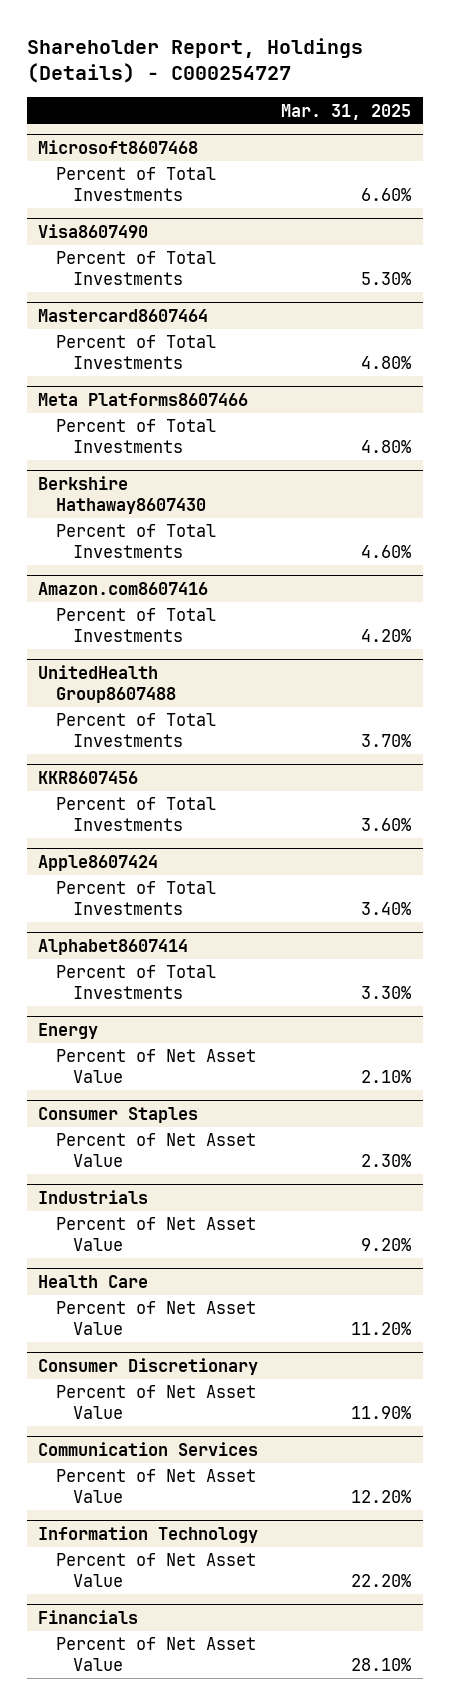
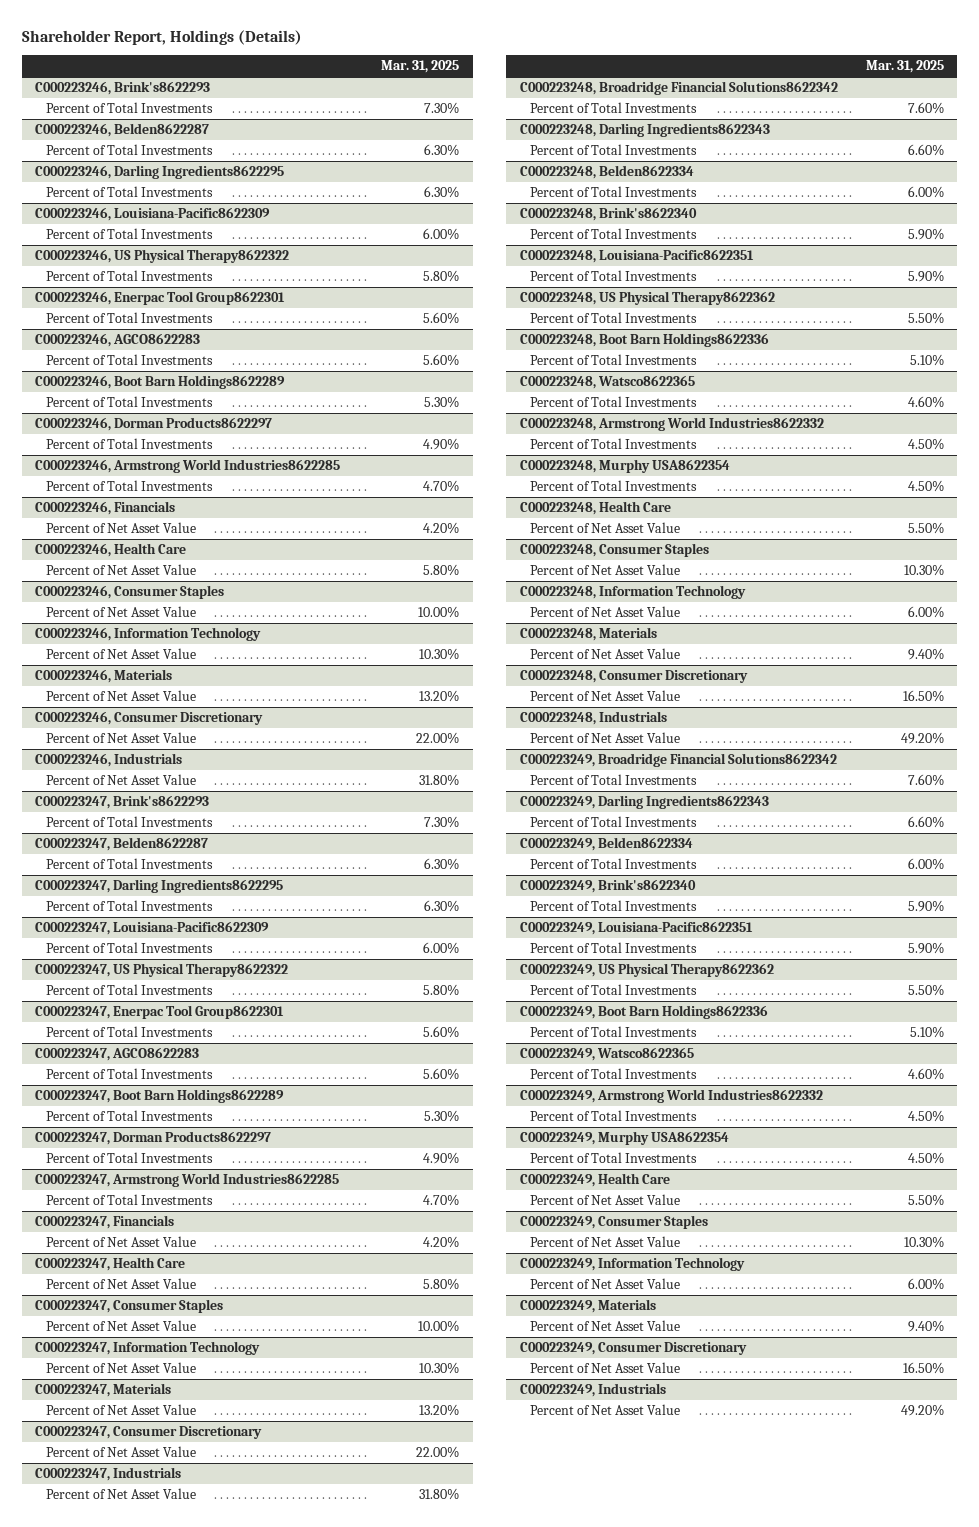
- Shareholder Report, Holdings (Details) - C000254727
+ Shareholder Report, Holdings (Details)
- Microsoft8607468
- Percent of Total Investments | 6.60%
- Visa8607490
+ C000223246, Brink's8622293
+ Percent of Total Investments | 7.30%
+ C000223246, Belden8622287
+ Percent of Total Investments | 6.30%
+ C000223246, Darling Ingredients8622295
+ Percent of Total Investments | 6.30%
+ C000223246, Louisiana-Pacific8622309
+ Percent of Total Investments | 6.00%
+ C000223246, US Physical Therapy8622322
+ Percent of Total Investments | 5.80%
+ C000223246, Enerpac Tool Group8622301
+ Percent of Total Investments | 5.60%
+ C000223246, AGCO8622283
+ Percent of Total Investments | 5.60%
+ C000223246, Boot Barn Holdings8622289
- Mastercard8607464
- Percent of Total Investments | 4.80%
- Meta Platforms8607466
- Percent of Total Investments | 4.80%
- Berkshire Hathaway8607430
+ C000223246, Dorman Products8622297
+ Percent of Total Investments | 4.90%
+ C000223246, Armstrong World Industries8622285
+ Percent of Total Investments | 4.70%
+ C000223246, Financials
+ Percent of Net Asset Value | 4.20%
+ C000223246, Health Care
+ Percent of Net Asset Value | 5.80%
+ C000223246, Consumer Staples
+ Percent of Net Asset Value | 10.00%
+ C000223246, Information Technology
+ Percent of Net Asset Value | 10.30%
+ C000223246, Materials
+ Percent of Net Asset Value | 13.20%
+ C000223246, Consumer Discretionary
+ Percent of Net Asset Value | 22.00%
+ C000223246, Industrials
+ Percent of Net Asset Value | 31.80%
+ C000223247, Brink's8622293
+ Percent of Total Investments | 7.30%
+ C000223247, Belden8622287
+ Percent of Total Investments | 6.30%
+ C000223247, Darling Ingredients8622295
+ Percent of Total Investments | 6.30%
+ C000223247, Louisiana-Pacific8622309
+ Percent of Total Investments | 6.00%
+ C000223247, US Physical Therapy8622322
+ Percent of Total Investments | 5.80%
+ C000223247, Enerpac Tool Group8622301
+ Percent of Total Investments | 5.60%
+ C000223247, AGCO8622283
+ Percent of Total Investments | 5.60%
+ C000223247, Boot Barn Holdings8622289
+ Percent of Total Investments | 5.30%
+ C000223247, Dorman Products8622297
+ Percent of Total Investments | 4.90%
+ C000223247, Armstrong World Industries8622285
+ Percent of Total Investments | 4.70%
+ C000223247, Financials
+ Percent of Net Asset Value | 4.20%
+ C000223247, Health Care
+ Percent of Net Asset Value | 5.80%
+ C000223247, Consumer Staples
+ Percent of Net Asset Value | 10.00%
+ C000223247, Information Technology
+ Percent of Net Asset Value | 10.30%
+ C000223247, Materials
+ Percent of Net Asset Value | 13.20%
+ C000223247, Consumer Discretionary
+ Percent of Net Asset Value | 22.00%
+ C000223247, Industrials
+ Percent of Net Asset Value | 31.80%
+ C000223248, Broadridge Financial Solutions8622342
+ Percent of Total Investments | 7.60%
+ C000223248, Darling Ingredients8622343
+ Percent of Total Investments | 6.60%
+ C000223248, Belden8622334
+ Percent of Total Investments | 6.00%
+ C000223248, Brink's8622340
+ Percent of Total Investments | 5.90%
+ C000223248, Louisiana-Pacific8622351
+ Percent of Total Investments | 5.90%
+ C000223248, US Physical Therapy8622362
+ Percent of Total Investments | 5.50%
+ C000223248, Boot Barn Holdings8622336
+ Percent of Total Investments | 5.10%
+ C000223248, Watsco8622365
- Amazon.com8607416
- Percent of Total Investments | 4.20%
- UnitedHealth Group8607488
- Percent of Total Investments | 3.70%
- KKR8607456
- Percent of Total Investments | 3.60%
- Apple8607424
- Percent of Total Investments | 3.40%
- Alphabet8607414
- Percent of Total Investments | 3.30%
- Energy
- Percent of Net Asset Value | 2.10%
- Consumer Staples
- Percent of Net Asset Value | 2.30%
- Industrials
- Percent of Net Asset Value | 9.20%
- Health Care
- Percent of Net Asset Value | 11.20%
- Consumer Discretionary
- Percent of Net Asset Value | 11.90%
- Communication Services
- Percent of Net Asset Value | 12.20%
- Information Technology
- Percent of Net Asset Value | 22.20%
- Financials
- Percent of Net Asset Value | 28.10%
+ C000223248, Armstrong World Industries8622332
+ Percent of Total Investments | 4.50%
+ C000223248, Murphy USA8622354
+ Percent of Total Investments | 4.50%
+ C000223248, Health Care
+ Percent of Net Asset Value | 5.50%
+ C000223248, Consumer Staples
+ Percent of Net Asset Value | 10.30%
+ C000223248, Information Technology
+ Percent of Net Asset Value | 6.00%
+ C000223248, Materials
+ Percent of Net Asset Value | 9.40%
+ C000223248, Consumer Discretionary
+ Percent of Net Asset Value | 16.50%
+ C000223248, Industrials
+ Percent of Net Asset Value | 49.20%
+ C000223249, Broadridge Financial Solutions8622342
+ Percent of Total Investments | 7.60%
+ C000223249, Darling Ingredients8622343
+ Percent of Total Investments | 6.60%
+ C000223249, Belden8622334
+ Percent of Total Investments | 6.00%
+ C000223249, Brink's8622340
+ Percent of Total Investments | 5.90%
+ C000223249, Louisiana-Pacific8622351
+ Percent of Total Investments | 5.90%
+ C000223249, US Physical Therapy8622362
+ Percent of Total Investments | 5.50%
+ C000223249, Boot Barn Holdings8622336
+ Percent of Total Investments | 5.10%
+ C000223249, Watsco8622365
+ Percent of Total Investments | 4.60%
+ C000223249, Armstrong World Industries8622332
+ Percent of Total Investments | 4.50%
+ C000223249, Murphy USA8622354
+ Percent of Total Investments | 4.50%
+ C000223249, Health Care
+ Percent of Net Asset Value | 5.50%
+ C000223249, Consumer Staples
+ Percent of Net Asset Value | 10.30%
+ C000223249, Information Technology
+ Percent of Net Asset Value | 6.00%
+ C000223249, Materials
+ Percent of Net Asset Value | 9.40%
+ C000223249, Consumer Discretionary
+ Percent of Net Asset Value | 16.50%
+ C000223249, Industrials
+ Percent of Net Asset Value | 49.20%

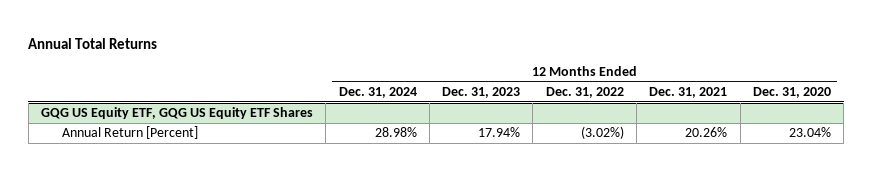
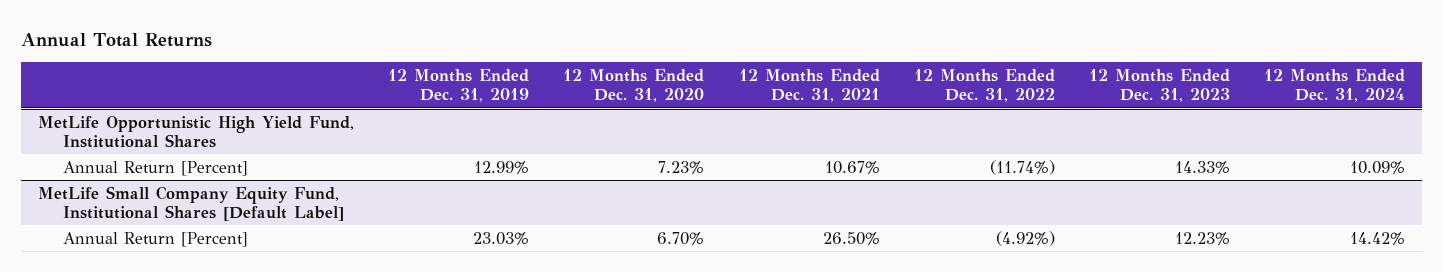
- | 12 Months Ended Dec. 31, 2024 | 12 Months Ended Dec. 31, 2023 | 12 Months Ended Dec. 31, 2022 | 12 Months Ended Dec. 31, 2021 | 12 Months Ended Dec. 31, 2020
+ | 12 Months Ended Dec. 31, 2019 | 12 Months Ended Dec. 31, 2020 | 12 Months Ended Dec. 31, 2021 | 12 Months Ended Dec. 31, 2022 | 12 Months Ended Dec. 31, 2023 | 12 Months Ended Dec. 31, 2024
- GQG US Equity ETF, GQG US Equity ETF Shares
- Annual Return [Percent] | 28.98% | 17.94% | (3.02%) | 20.26% | 23.04%
+ MetLife Opportunistic High Yield Fund, Institutional Shares
+ Annual Return [Percent] | 12.99% | 7.23% | 10.67% | (11.74%) | 14.33% | 10.09%
+ MetLife Small Company Equity Fund, Institutional Shares [Default Label]
+ Annual Return [Percent] | 23.03% | 6.70% | 26.50% | (4.92%) | 12.23% | 14.42%

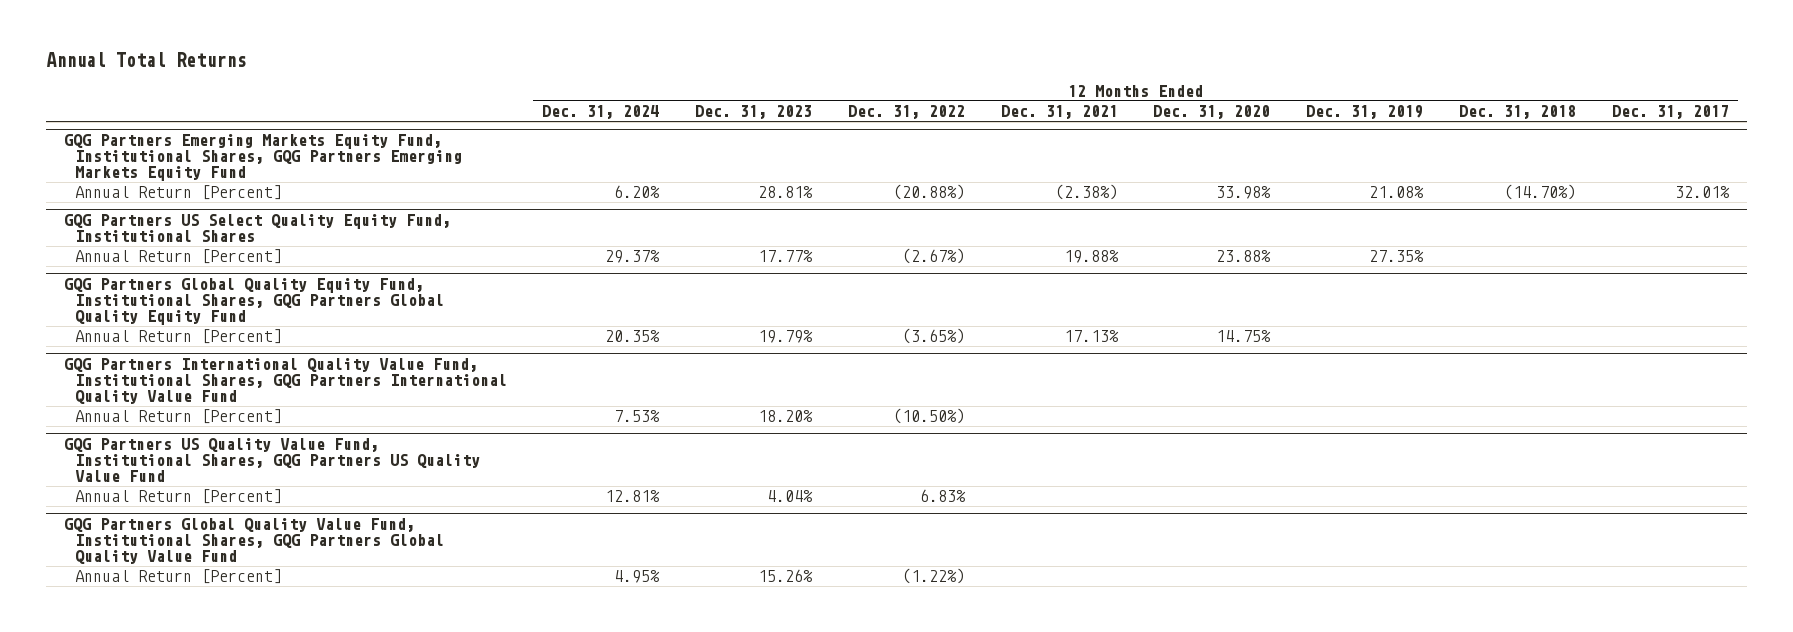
- | 12 Months Ended Dec. 31, 2019 | 12 Months Ended Dec. 31, 2020 | 12 Months Ended Dec. 31, 2021 | 12 Months Ended Dec. 31, 2022 | 12 Months Ended Dec. 31, 2023 | 12 Months Ended Dec. 31, 2024
+ | 12 Months Ended Dec. 31, 2024 | 12 Months Ended Dec. 31, 2023 | 12 Months Ended Dec. 31, 2022 | 12 Months Ended Dec. 31, 2021 | 12 Months Ended Dec. 31, 2020 | 12 Months Ended Dec. 31, 2019 | 12 Months Ended Dec. 31, 2018 | 12 Months Ended Dec. 31, 2017
- MetLife Opportunistic High Yield Fund, Institutional Shares
- Annual Return [Percent] | 12.99% | 7.23% | 10.67% | (11.74%) | 14.33% | 10.09%
- MetLife Small Company Equity Fund, Institutional Shares [Default Label]
- Annual Return [Percent] | 23.03% | 6.70% | 26.50% | (4.92%) | 12.23% | 14.42%
+ GQG Partners Emerging Markets Equity Fund, Institutional Shares, GQG Partners Emerging Markets Equity Fund
+ Annual Return [Percent] | 6.20% | 28.81% | (20.88%) | (2.38%) | 33.98% | 21.08% | (14.70%) | 32.01%
+ GQG Partners US Select Quality Equity Fund, Institutional Shares
+ Annual Return [Percent] | 29.37% | 17.77% | (2.67%) | 19.88% | 23.88% | 27.35% | |
+ GQG Partners Global Quality Equity Fund, Institutional Shares, GQG Partners Global Quality Equity Fund
+ Annual Return [Percent] | 20.35% | 19.79% | (3.65%) | 17.13% | 14.75% | | |
+ GQG Partners International Quality Value Fund, Institutional Shares, GQG Partners International Quality Value Fund
+ Annual Return [Percent] | 7.53% | 18.20% | (10.50%) | | | | |
+ GQG Partners US Quality Value Fund, Institutional Shares, GQG Partners US Quality Value Fund
+ Annual Return [Percent] | 12.81% | 4.04% | 6.83% | | | | |
+ GQG Partners Global Quality Value Fund, Institutional Shares, GQG Partners Global Quality Value Fund
+ Annual Return [Percent] | 4.95% | 15.26% | (1.22%) | | | | |

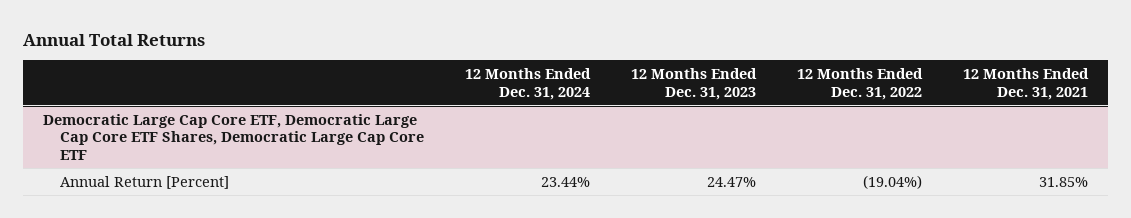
- | 12 Months Ended Dec. 31, 2024 | 12 Months Ended Dec. 31, 2023 | 12 Months Ended Dec. 31, 2022 | 12 Months Ended Dec. 31, 2021 | 12 Months Ended Dec. 31, 2020 | 12 Months Ended Dec. 31, 2019 | 12 Months Ended Dec. 31, 2018 | 12 Months Ended Dec. 31, 2017
+ | 12 Months Ended Dec. 31, 2024 | 12 Months Ended Dec. 31, 2023 | 12 Months Ended Dec. 31, 2022 | 12 Months Ended Dec. 31, 2021
- GQG Partners Emerging Markets Equity Fund, Institutional Shares, GQG Partners Emerging Markets Equity Fund
- Annual Return [Percent] | 6.20% | 28.81% | (20.88%) | (2.38%) | 33.98% | 21.08% | (14.70%) | 32.01%
- GQG Partners US Select Quality Equity Fund, Institutional Shares
- Annual Return [Percent] | 29.37% | 17.77% | (2.67%) | 19.88% | 23.88% | 27.35% | |
- GQG Partners Global Quality Equity Fund, Institutional Shares, GQG Partners Global Quality Equity Fund
- Annual Return [Percent] | 20.35% | 19.79% | (3.65%) | 17.13% | 14.75% | | |
- GQG Partners International Quality Value Fund, Institutional Shares, GQG Partners International Quality Value Fund
- Annual Return [Percent] | 7.53% | 18.20% | (10.50%) | | | | |
- GQG Partners US Quality Value Fund, Institutional Shares, GQG Partners US Quality Value Fund
- Annual Return [Percent] | 12.81% | 4.04% | 6.83% | | | | |
- GQG Partners Global Quality Value Fund, Institutional Shares, GQG Partners Global Quality Value Fund
- Annual Return [Percent] | 4.95% | 15.26% | (1.22%) | | | | |
+ Democratic Large Cap Core ETF, Democratic Large Cap Core ETF Shares, Democratic Large Cap Core ETF
+ Annual Return [Percent] | 23.44% | 24.47% | (19.04%) | 31.85%

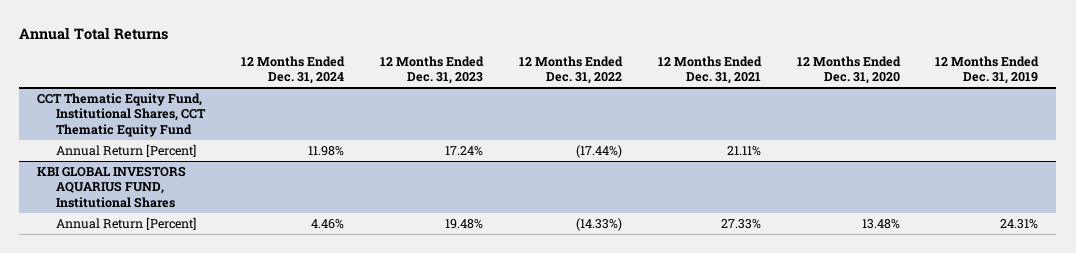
- | 12 Months Ended Dec. 31, 2024 | 12 Months Ended Dec. 31, 2023 | 12 Months Ended Dec. 31, 2022 | 12 Months Ended Dec. 31, 2021
+ | 12 Months Ended Dec. 31, 2024 | 12 Months Ended Dec. 31, 2023 | 12 Months Ended Dec. 31, 2022 | 12 Months Ended Dec. 31, 2021 | 12 Months Ended Dec. 31, 2020 | 12 Months Ended Dec. 31, 2019
- Democratic Large Cap Core ETF, Democratic Large Cap Core ETF Shares, Democratic Large Cap Core ETF
- Annual Return [Percent] | 23.44% | 24.47% | (19.04%) | 31.85%
+ CCT Thematic Equity Fund, Institutional Shares, CCT Thematic Equity Fund
+ Annual Return [Percent] | 11.98% | 17.24% | (17.44%) | 21.11% | |
+ KBI GLOBAL INVESTORS AQUARIUS FUND, Institutional Shares
+ Annual Return [Percent] | 4.46% | 19.48% | (14.33%) | 27.33% | 13.48% | 24.31%

